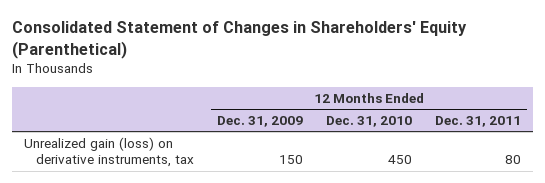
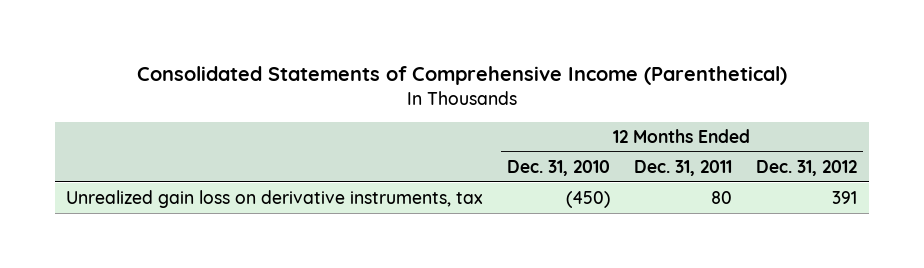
- Consolidated Statement of Changes in Shareholders' Equity (Parenthetical)
+ Consolidated Statements of Comprehensive Income (Parenthetical)
- | 12 Months Ended Dec. 31, 2009 | 12 Months Ended Dec. 31, 2010 | 12 Months Ended Dec. 31, 2011
+ | 12 Months Ended Dec. 31, 2010 | 12 Months Ended Dec. 31, 2011 | 12 Months Ended Dec. 31, 2012
- Unrealized gain (loss) on derivative instruments, tax | 150 | 450 | 80
+ Unrealized gain loss on derivative instruments, tax | (450) | 80 | 391

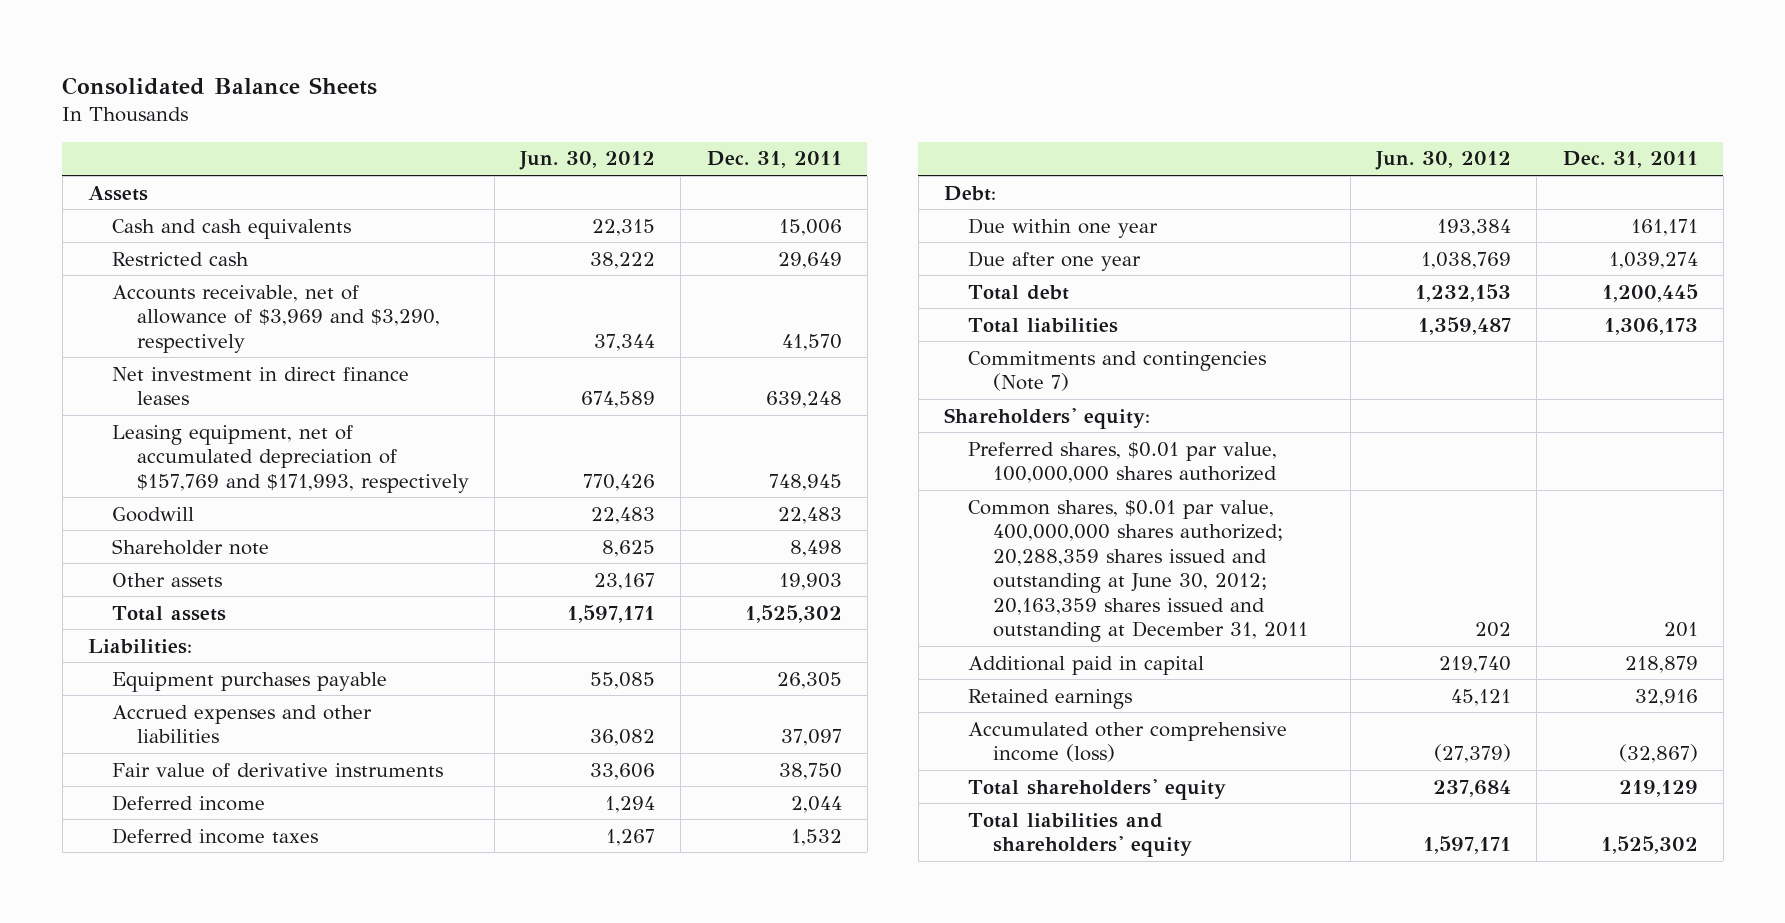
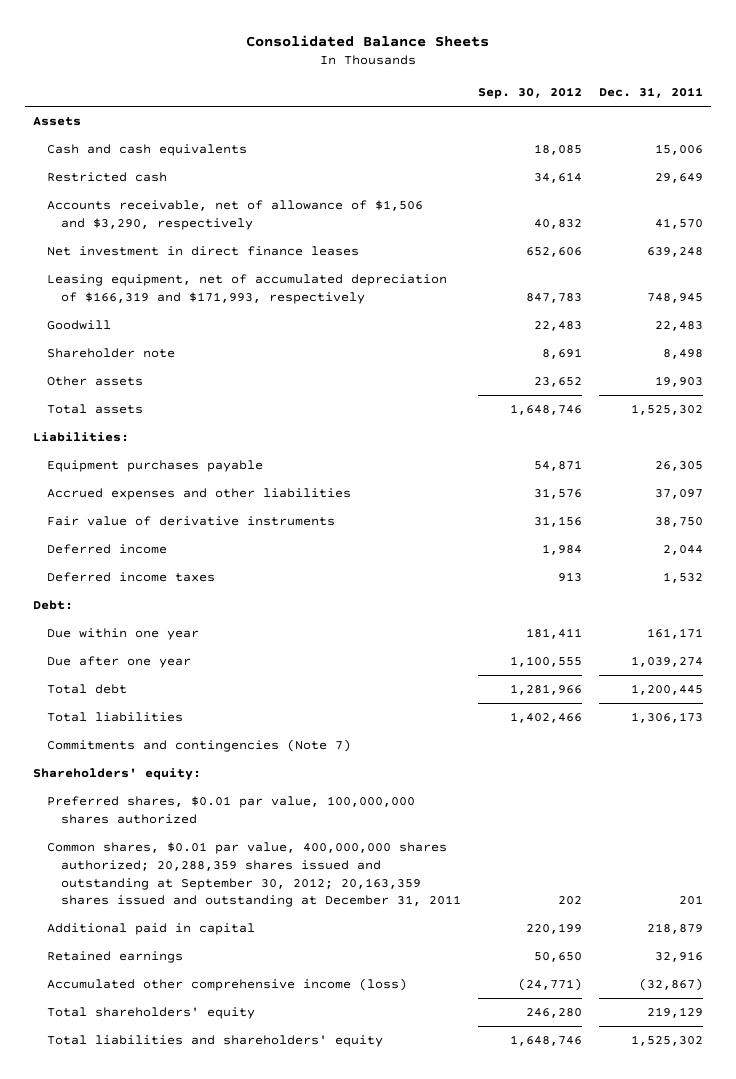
- | Jun. 30, 2012 | Dec. 31, 2011
+ | Sep. 30, 2012 | Dec. 31, 2011
- Accounts receivable, net of allowance of $3,969 and $3,290, respectively | 37,344 | 41,570
+ Accounts receivable, net of allowance of $1,506 and $3,290, respectively | 40,832 | 41,570
- Leasing equipment, net of accumulated depreciation of $157,769 and $171,993, respectively | 770,426 | 748,945
+ Leasing equipment, net of accumulated depreciation of $166,319 and $171,993, respectively | 847,783 | 748,945
- Common shares, $0.01 par value, 400,000,000 shares authorized; 20,288,359 shares issued and outstanding at June 30, 2012; 20,163,359 shares issued and outstanding at December 31, 2011 | 202 | 201
+ Common shares, $0.01 par value, 400,000,000 shares authorized; 20,288,359 shares issued and outstanding at September 30, 2012; 20,163,359 shares issued and outstanding at December 31, 2011 | 202 | 201

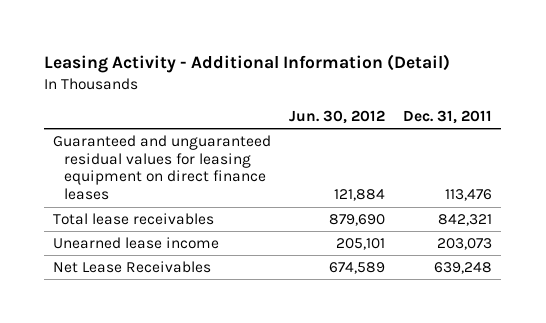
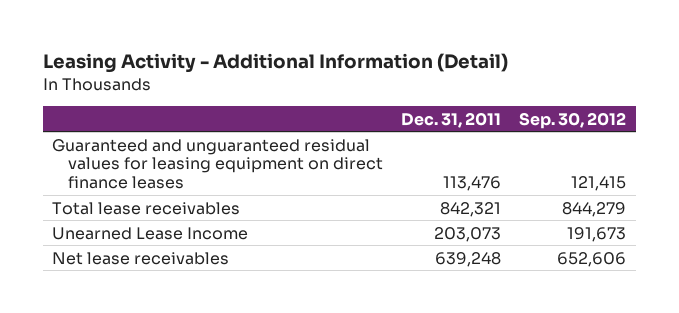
- | Jun. 30, 2012 | Dec. 31, 2011
+ | Dec. 31, 2011 | Sep. 30, 2012
- Unearned lease income | 205,101 | 203,073
- Net Lease Receivables | 674,589 | 639,248
+ Unearned Lease Income | 203,073 | 191,673
+ Net lease receivables | 639,248 | 652,606

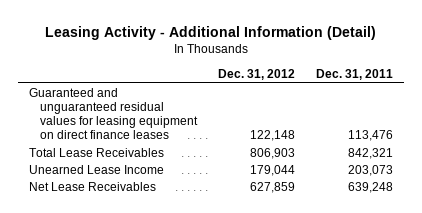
- | Dec. 31, 2011 | Sep. 30, 2012
+ | Dec. 31, 2012 | Dec. 31, 2011
- Total lease receivables | 842,321 | 844,279
+ Total Lease Receivables | 806,903 | 842,321
- Net lease receivables | 639,248 | 652,606
+ Net Lease Receivables | 627,859 | 639,248

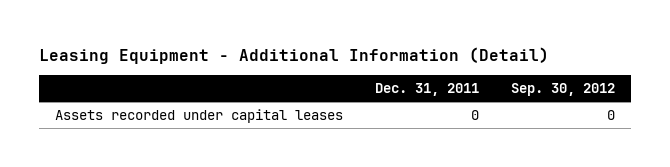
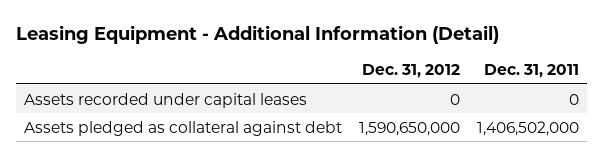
- | Dec. 31, 2011 | Sep. 30, 2012
+ | Dec. 31, 2012 | Dec. 31, 2011
+ Assets pledged as collateral against debt | 1,590,650,000 | 1,406,502,000

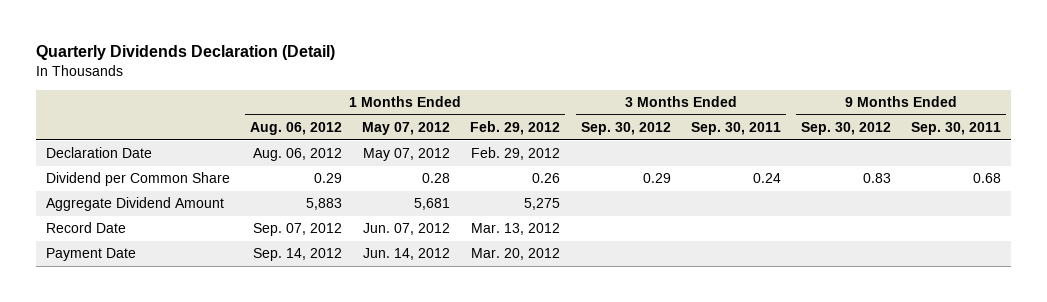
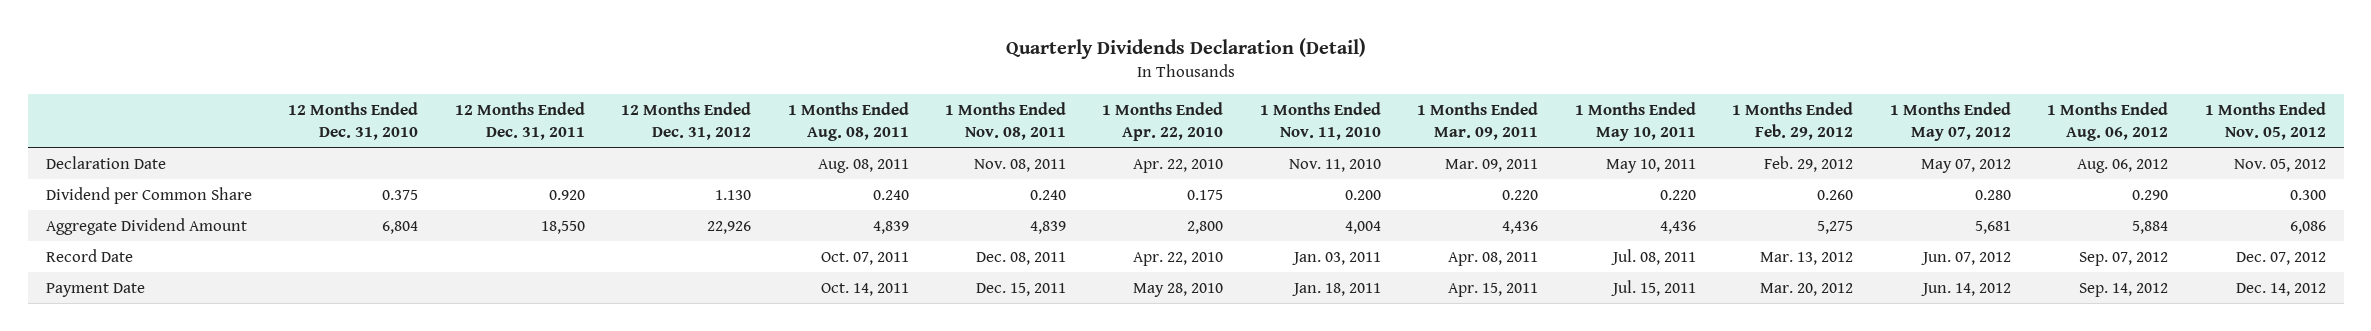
- | 1 Months Ended Aug. 06, 2012 | 1 Months Ended May 07, 2012 | 1 Months Ended Feb. 29, 2012 | 3 Months Ended Sep. 30, 2012 | 3 Months Ended Sep. 30, 2011 | 9 Months Ended Sep. 30, 2012 | 9 Months Ended Sep. 30, 2011
+ | 12 Months Ended Dec. 31, 2010 | 12 Months Ended Dec. 31, 2011 | 12 Months Ended Dec. 31, 2012 | 1 Months Ended Aug. 08, 2011 | 1 Months Ended Nov. 08, 2011 | 1 Months Ended Apr. 22, 2010 | 1 Months Ended Nov. 11, 2010 | 1 Months Ended Mar. 09, 2011 | 1 Months Ended May 10, 2011 | 1 Months Ended Feb. 29, 2012 | 1 Months Ended May 07, 2012 | 1 Months Ended Aug. 06, 2012 | 1 Months Ended Nov. 05, 2012
- Dividend per Common Share | 0.29 | 0.28 | 0.26 | 0.29 | 0.24 | 0.83 | 0.68
- Aggregate Dividend Amount | 5,883 | 5,681 | 5,275 | | | |
+ Dividend per Common Share | 0.375 | 0.920 | 1.130 | 0.240 | 0.240 | 0.175 | 0.200 | 0.220 | 0.220 | 0.260 | 0.280 | 0.290 | 0.300
+ Aggregate Dividend Amount | 6,804 | 18,550 | 22,926 | 4,839 | 4,839 | 2,800 | 4,004 | 4,436 | 4,436 | 5,275 | 5,681 | 5,884 | 6,086

